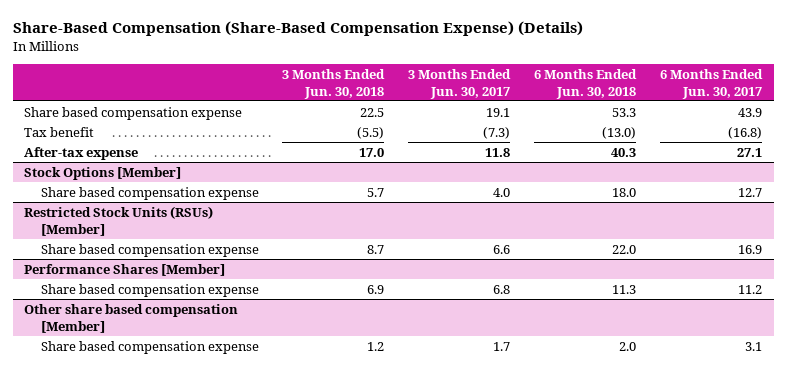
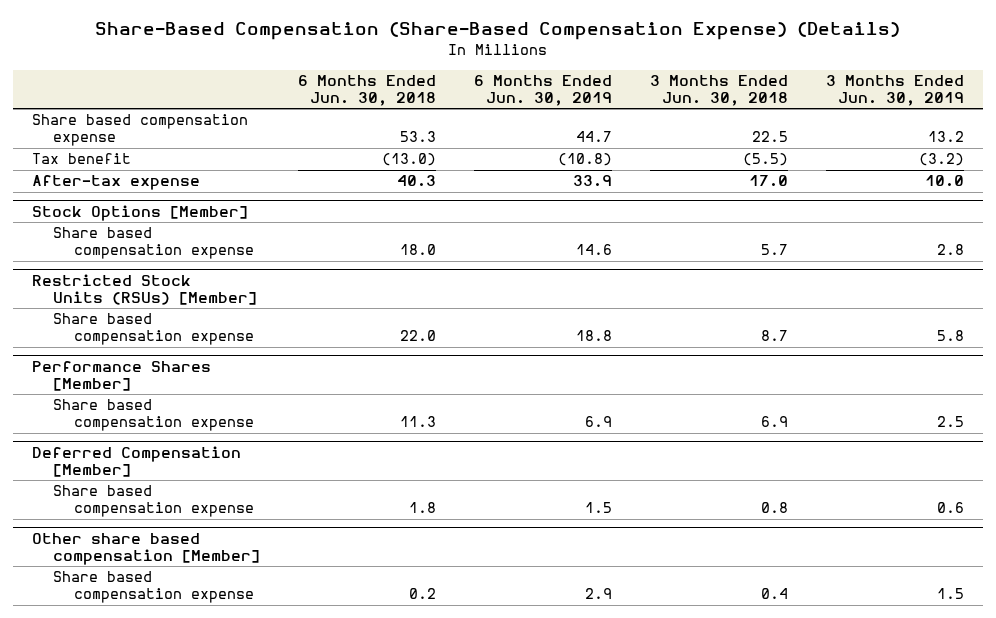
- | 3 Months Ended Jun. 30, 2018 | 3 Months Ended Jun. 30, 2017 | 6 Months Ended Jun. 30, 2018 | 6 Months Ended Jun. 30, 2017
+ | 6 Months Ended Jun. 30, 2018 | 6 Months Ended Jun. 30, 2019 | 3 Months Ended Jun. 30, 2018 | 3 Months Ended Jun. 30, 2019
+ Deferred Compensation [Member]
+ Share based compensation expense | 1.8 | 1.5 | 0.8 | 0.6
@ Other share based compensation [Member]
- Share based compensation expense | 1.2 | 1.7 | 2.0 | 3.1
+ Share based compensation expense | 0.2 | 2.9 | 0.4 | 1.5

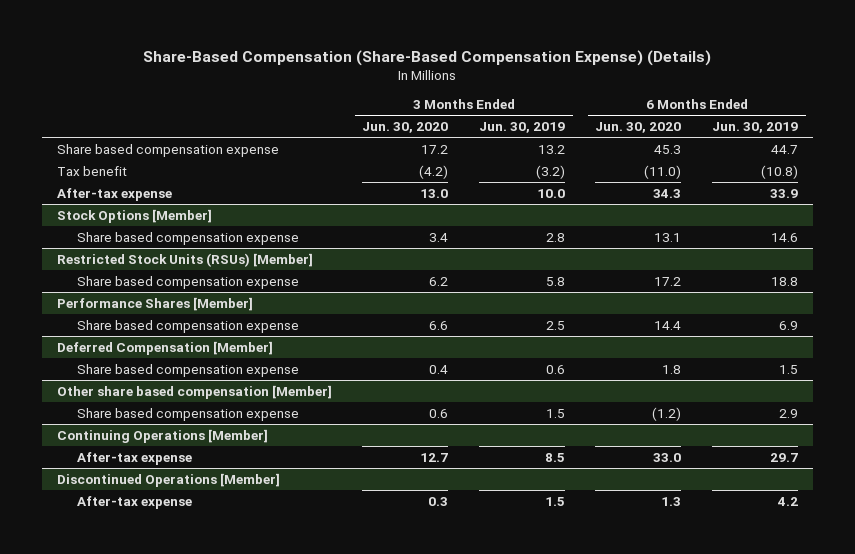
- | 6 Months Ended Jun. 30, 2018 | 6 Months Ended Jun. 30, 2019 | 3 Months Ended Jun. 30, 2018 | 3 Months Ended Jun. 30, 2019
+ | 3 Months Ended Jun. 30, 2020 | 3 Months Ended Jun. 30, 2019 | 6 Months Ended Jun. 30, 2020 | 6 Months Ended Jun. 30, 2019
+ Continuing Operations [Member]
+ After-tax expense | 12.7 | 8.5 | 33.0 | 29.7
+ Discontinued Operations [Member]
+ After-tax expense | 0.3 | 1.5 | 1.3 | 4.2

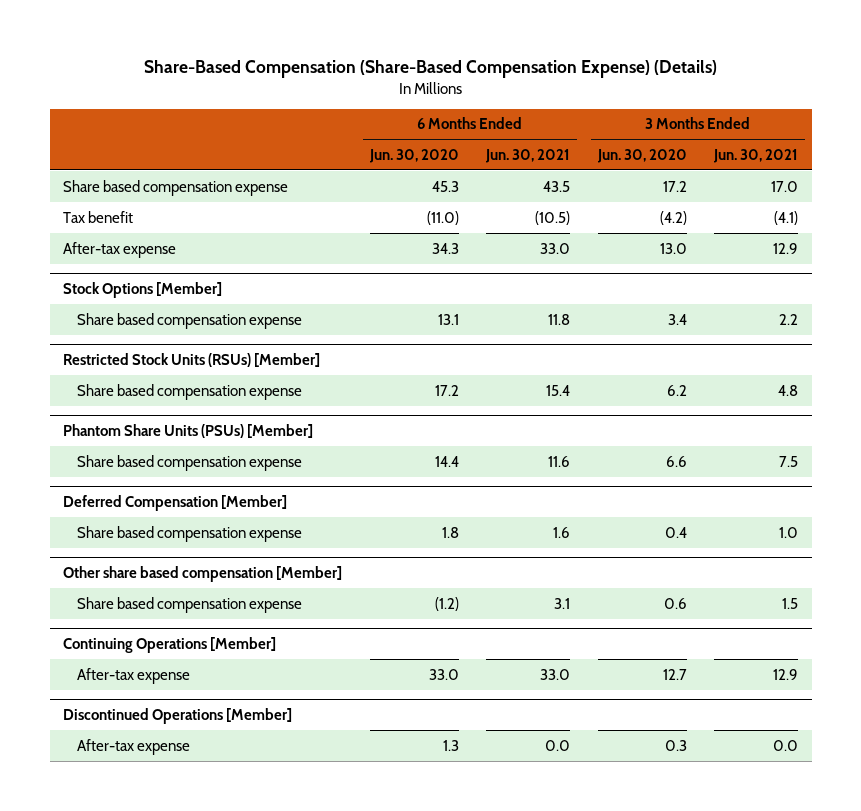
- | 3 Months Ended Jun. 30, 2020 | 3 Months Ended Jun. 30, 2019 | 6 Months Ended Jun. 30, 2020 | 6 Months Ended Jun. 30, 2019
+ | 6 Months Ended Jun. 30, 2020 | 6 Months Ended Jun. 30, 2021 | 3 Months Ended Jun. 30, 2020 | 3 Months Ended Jun. 30, 2021
- Performance Shares [Member]
+ Phantom Share Units (PSUs) [Member]

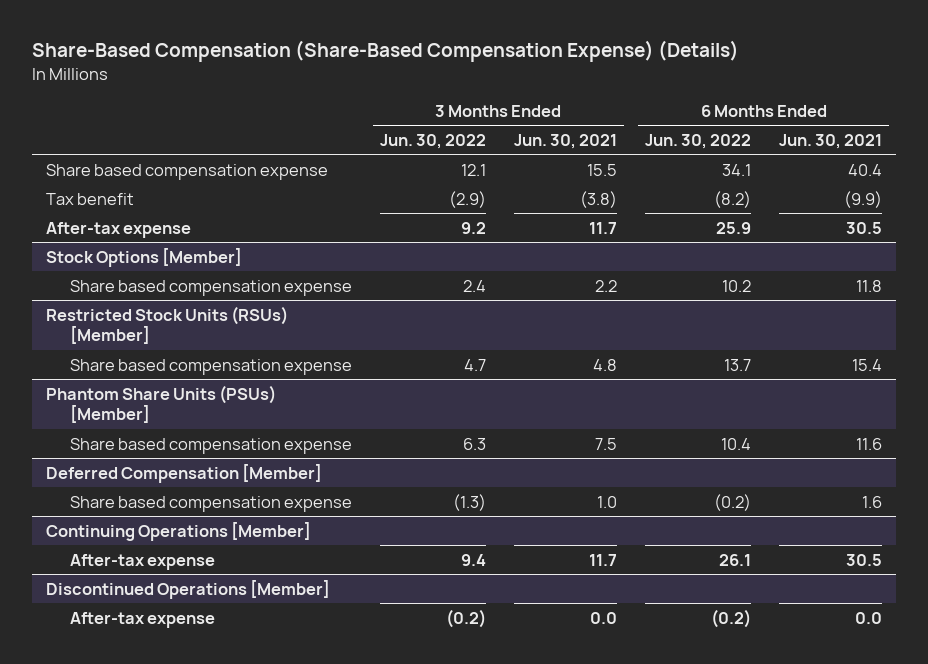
- | 6 Months Ended Jun. 30, 2020 | 6 Months Ended Jun. 30, 2021 | 3 Months Ended Jun. 30, 2020 | 3 Months Ended Jun. 30, 2021
+ | 3 Months Ended Jun. 30, 2022 | 3 Months Ended Jun. 30, 2021 | 6 Months Ended Jun. 30, 2022 | 6 Months Ended Jun. 30, 2021
- Share based compensation expense | 45.3 | 43.5 | 17.2 | 17.0
- Tax benefit | (11.0) | (10.5) | (4.2) | (4.1)
- After-tax expense | 34.3 | 33.0 | 13.0 | 12.9
+ Share based compensation expense | 12.1 | 15.5 | 34.1 | 40.4
+ Tax benefit | (2.9) | (3.8) | (8.2) | (9.9)
+ After-tax expense | 9.2 | 11.7 | 25.9 | 30.5
- Other share based compensation [Member]
- Share based compensation expense | (1.2) | 3.1 | 0.6 | 1.5
@ Continuing Operations [Member]
- After-tax expense | 33.0 | 33.0 | 12.7 | 12.9
+ After-tax expense | 9.4 | 11.7 | 26.1 | 30.5

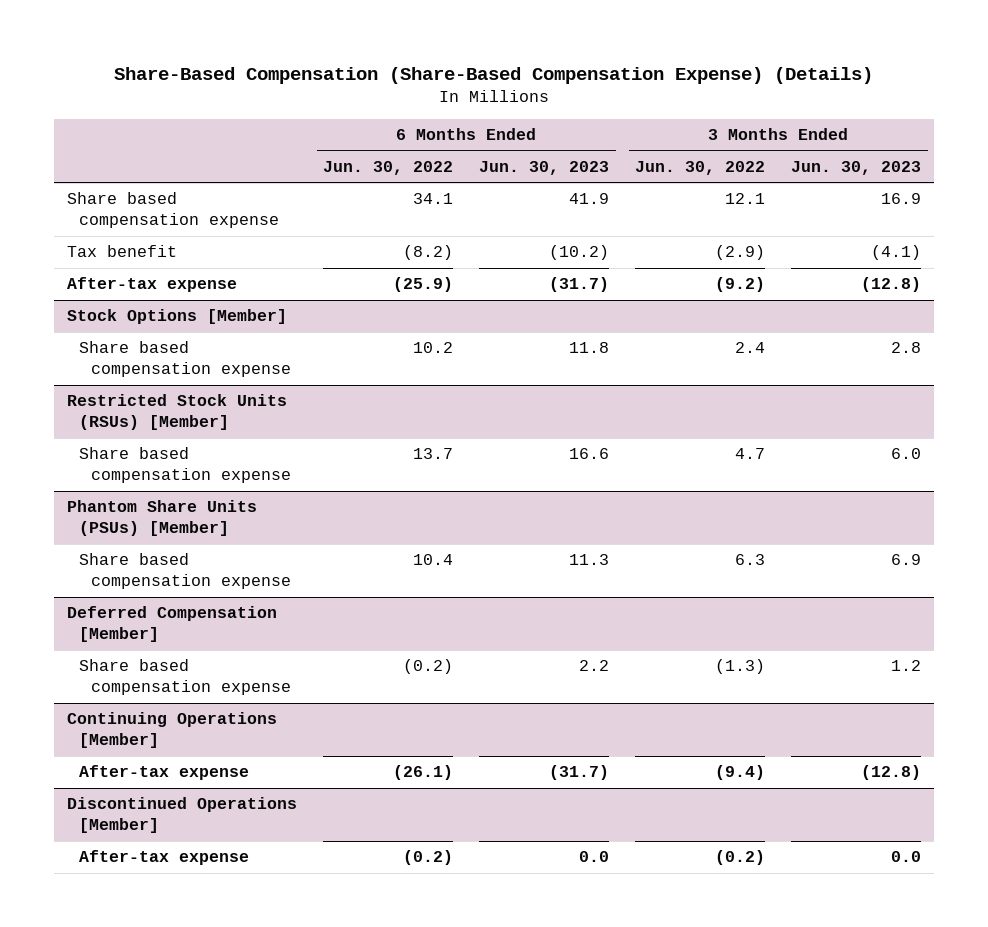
- | 3 Months Ended Jun. 30, 2022 | 3 Months Ended Jun. 30, 2021 | 6 Months Ended Jun. 30, 2022 | 6 Months Ended Jun. 30, 2021
+ | 6 Months Ended Jun. 30, 2022 | 6 Months Ended Jun. 30, 2023 | 3 Months Ended Jun. 30, 2022 | 3 Months Ended Jun. 30, 2023
- After-tax expense | 9.2 | 11.7 | 25.9 | 30.5
+ After-tax expense | (25.9) | (31.7) | (9.2) | (12.8)
@ Continuing Operations [Member]
- After-tax expense | 9.4 | 11.7 | 26.1 | 30.5
+ After-tax expense | (26.1) | (31.7) | (9.4) | (12.8)

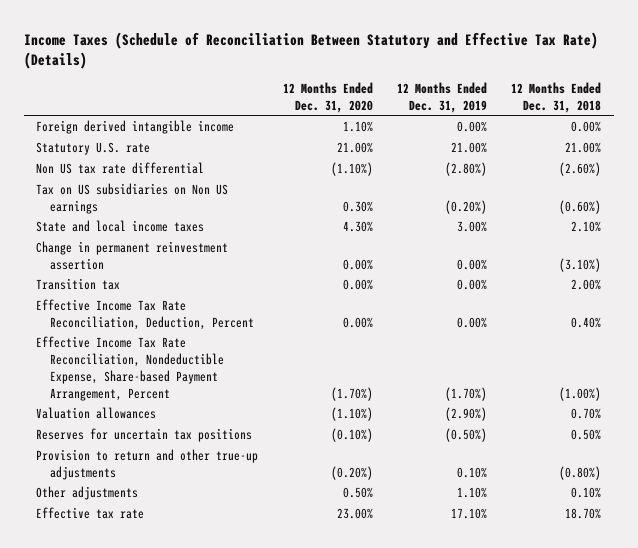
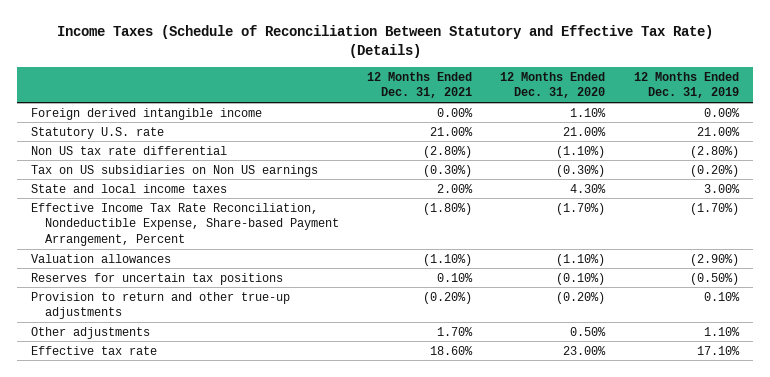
- | 12 Months Ended Dec. 31, 2020 | 12 Months Ended Dec. 31, 2019 | 12 Months Ended Dec. 31, 2018
+ | 12 Months Ended Dec. 31, 2021 | 12 Months Ended Dec. 31, 2020 | 12 Months Ended Dec. 31, 2019
- Tax on US subsidiaries on Non US earnings | 0.30% | (0.20%) | (0.60%)
+ Tax on US subsidiaries on Non US earnings | (0.30%) | (0.30%) | (0.20%)
- Change in permanent reinvestment assertion | 0.00% | 0.00% | (3.10%)
- Transition tax | 0.00% | 0.00% | 2.00%
- Effective Income Tax Rate Reconciliation, Deduction, Percent | 0.00% | 0.00% | 0.40%

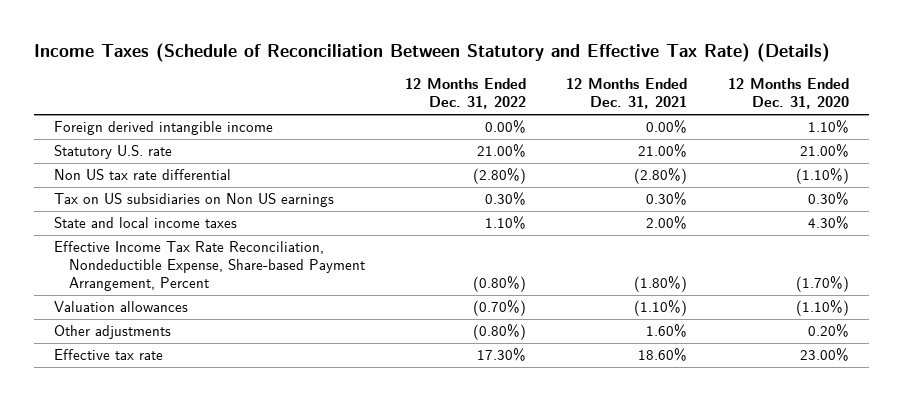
- | 12 Months Ended Dec. 31, 2021 | 12 Months Ended Dec. 31, 2020 | 12 Months Ended Dec. 31, 2019
+ | 12 Months Ended Dec. 31, 2022 | 12 Months Ended Dec. 31, 2021 | 12 Months Ended Dec. 31, 2020
- Tax on US subsidiaries on Non US earnings | (0.30%) | (0.30%) | (0.20%)
+ Tax on US subsidiaries on Non US earnings | 0.30% | 0.30% | 0.30%
- Reserves for uncertain tax positions | 0.10% | (0.10%) | (0.50%)
- Provision to return and other true-up adjustments | (0.20%) | (0.20%) | 0.10%
- Other adjustments | 1.70% | 0.50% | 1.10%
+ Other adjustments | (0.80%) | 1.60% | 0.20%

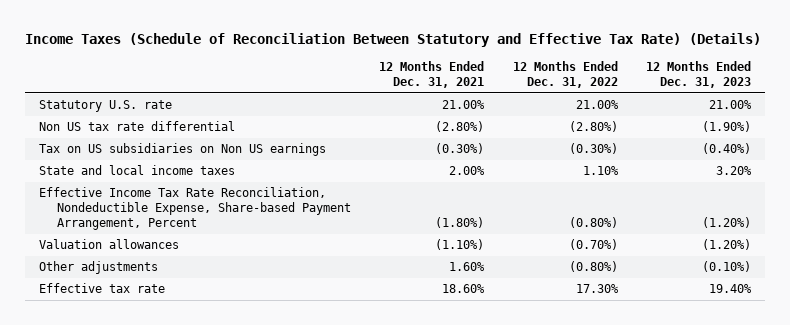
- | 12 Months Ended Dec. 31, 2022 | 12 Months Ended Dec. 31, 2021 | 12 Months Ended Dec. 31, 2020
+ | 12 Months Ended Dec. 31, 2021 | 12 Months Ended Dec. 31, 2022 | 12 Months Ended Dec. 31, 2023
- Foreign derived intangible income | 0.00% | 0.00% | 1.10%
- Tax on US subsidiaries on Non US earnings | 0.30% | 0.30% | 0.30%
+ Tax on US subsidiaries on Non US earnings | (0.30%) | (0.30%) | (0.40%)

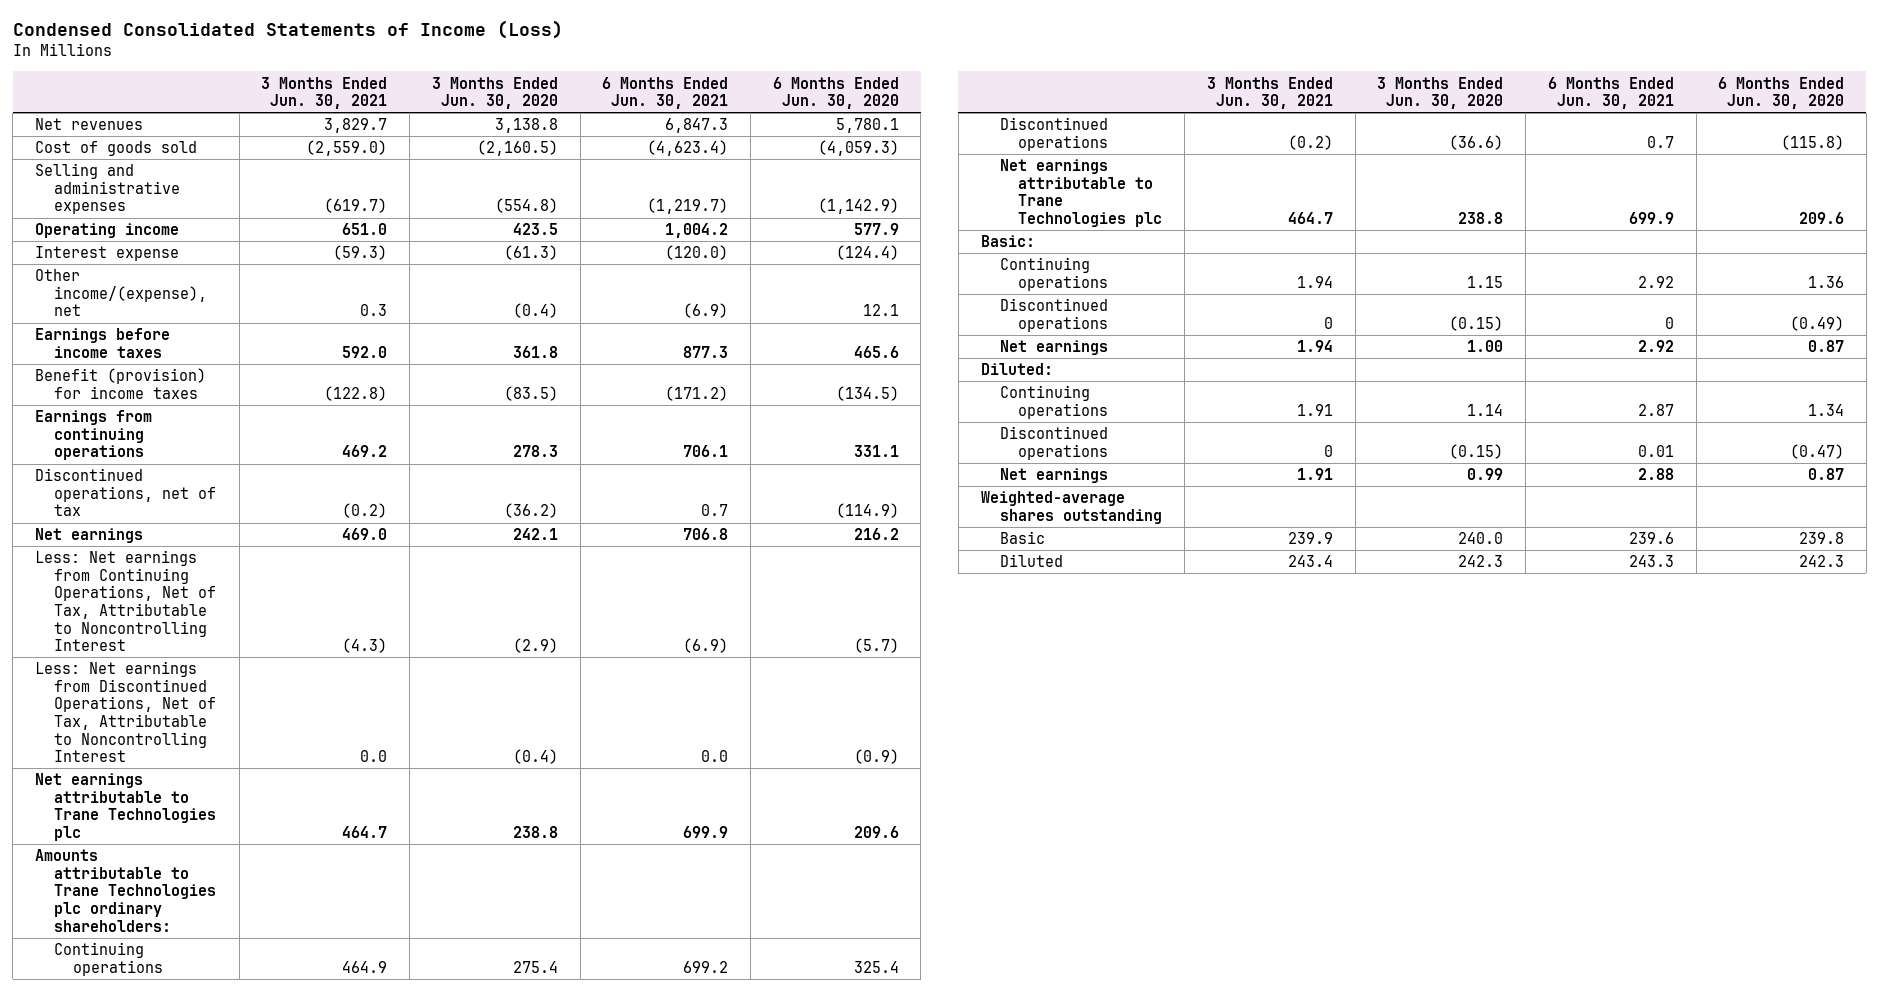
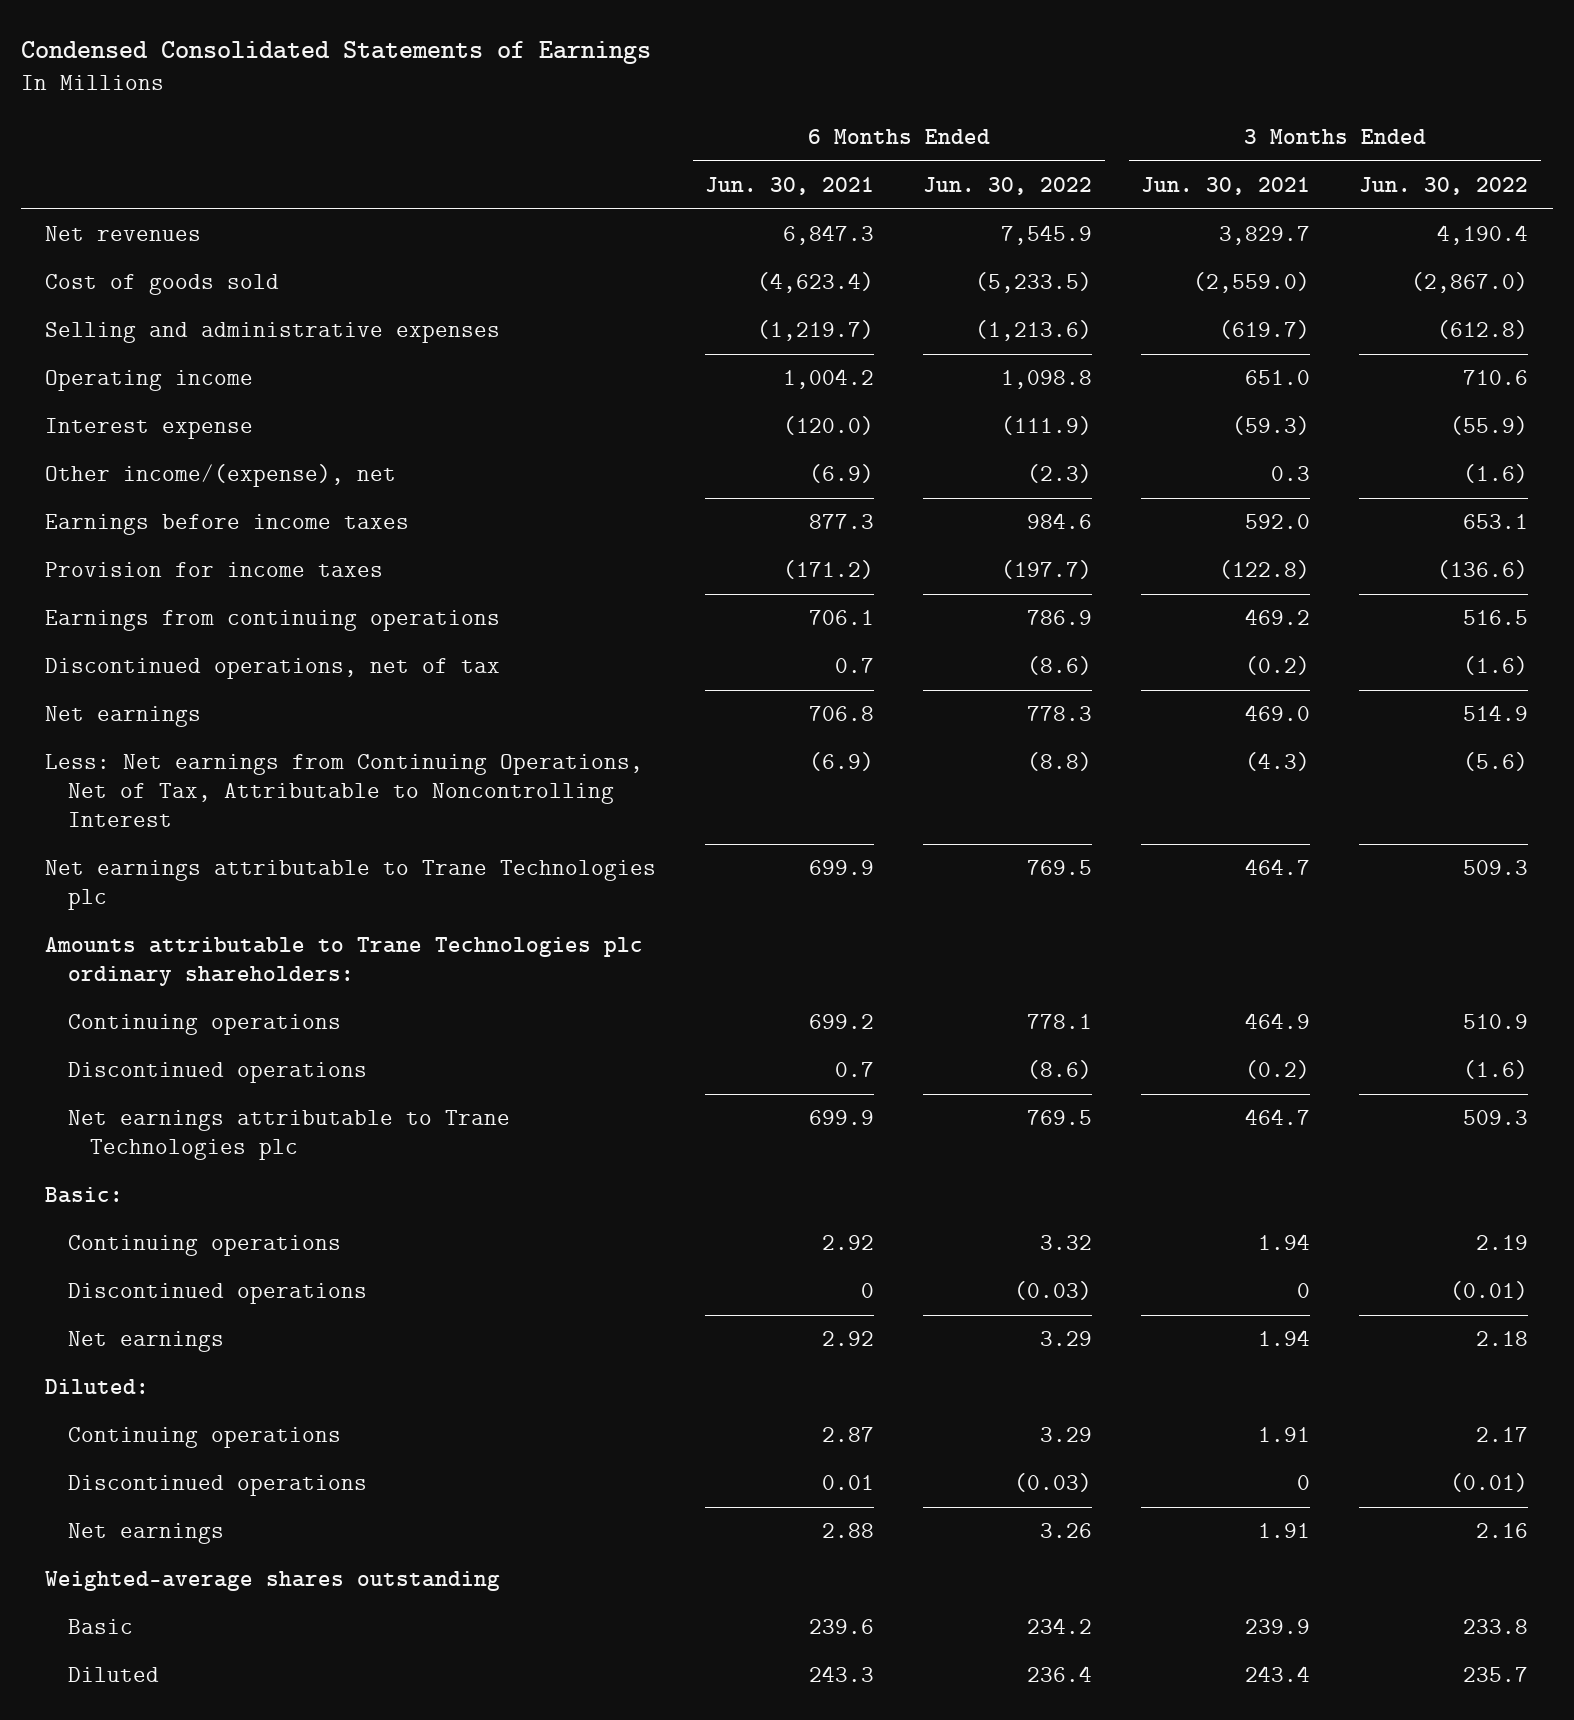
- Condensed Consolidated Statements of Income (Loss)
+ Condensed Consolidated Statements of Earnings
- | 3 Months Ended Jun. 30, 2021 | 3 Months Ended Jun. 30, 2020 | 6 Months Ended Jun. 30, 2021 | 6 Months Ended Jun. 30, 2020
+ | 6 Months Ended Jun. 30, 2021 | 6 Months Ended Jun. 30, 2022 | 3 Months Ended Jun. 30, 2021 | 3 Months Ended Jun. 30, 2022
- Benefit (provision) for income taxes | (122.8) | (83.5) | (171.2) | (134.5)
+ Provision for income taxes | (171.2) | (197.7) | (122.8) | (136.6)
- Less: Net earnings from Discontinued Operations, Net of Tax, Attributable to Noncontrolling Interest | 0.0 | (0.4) | 0.0 | (0.9)

